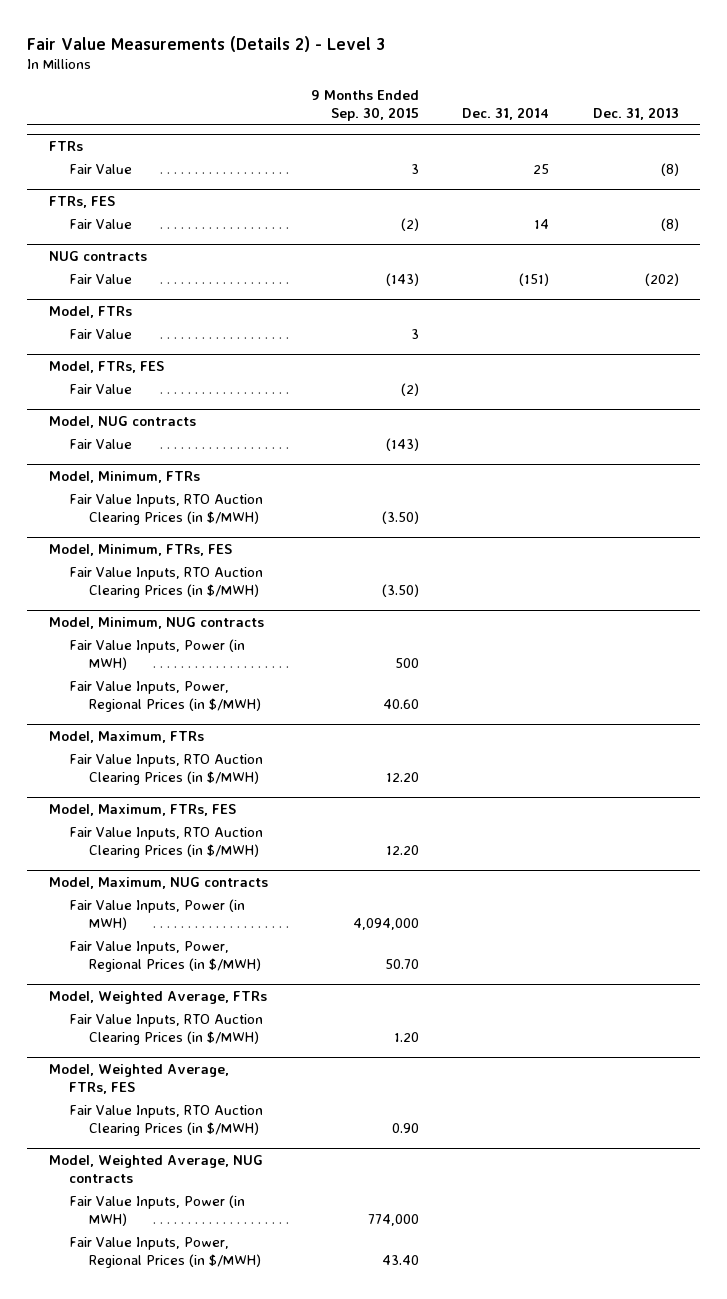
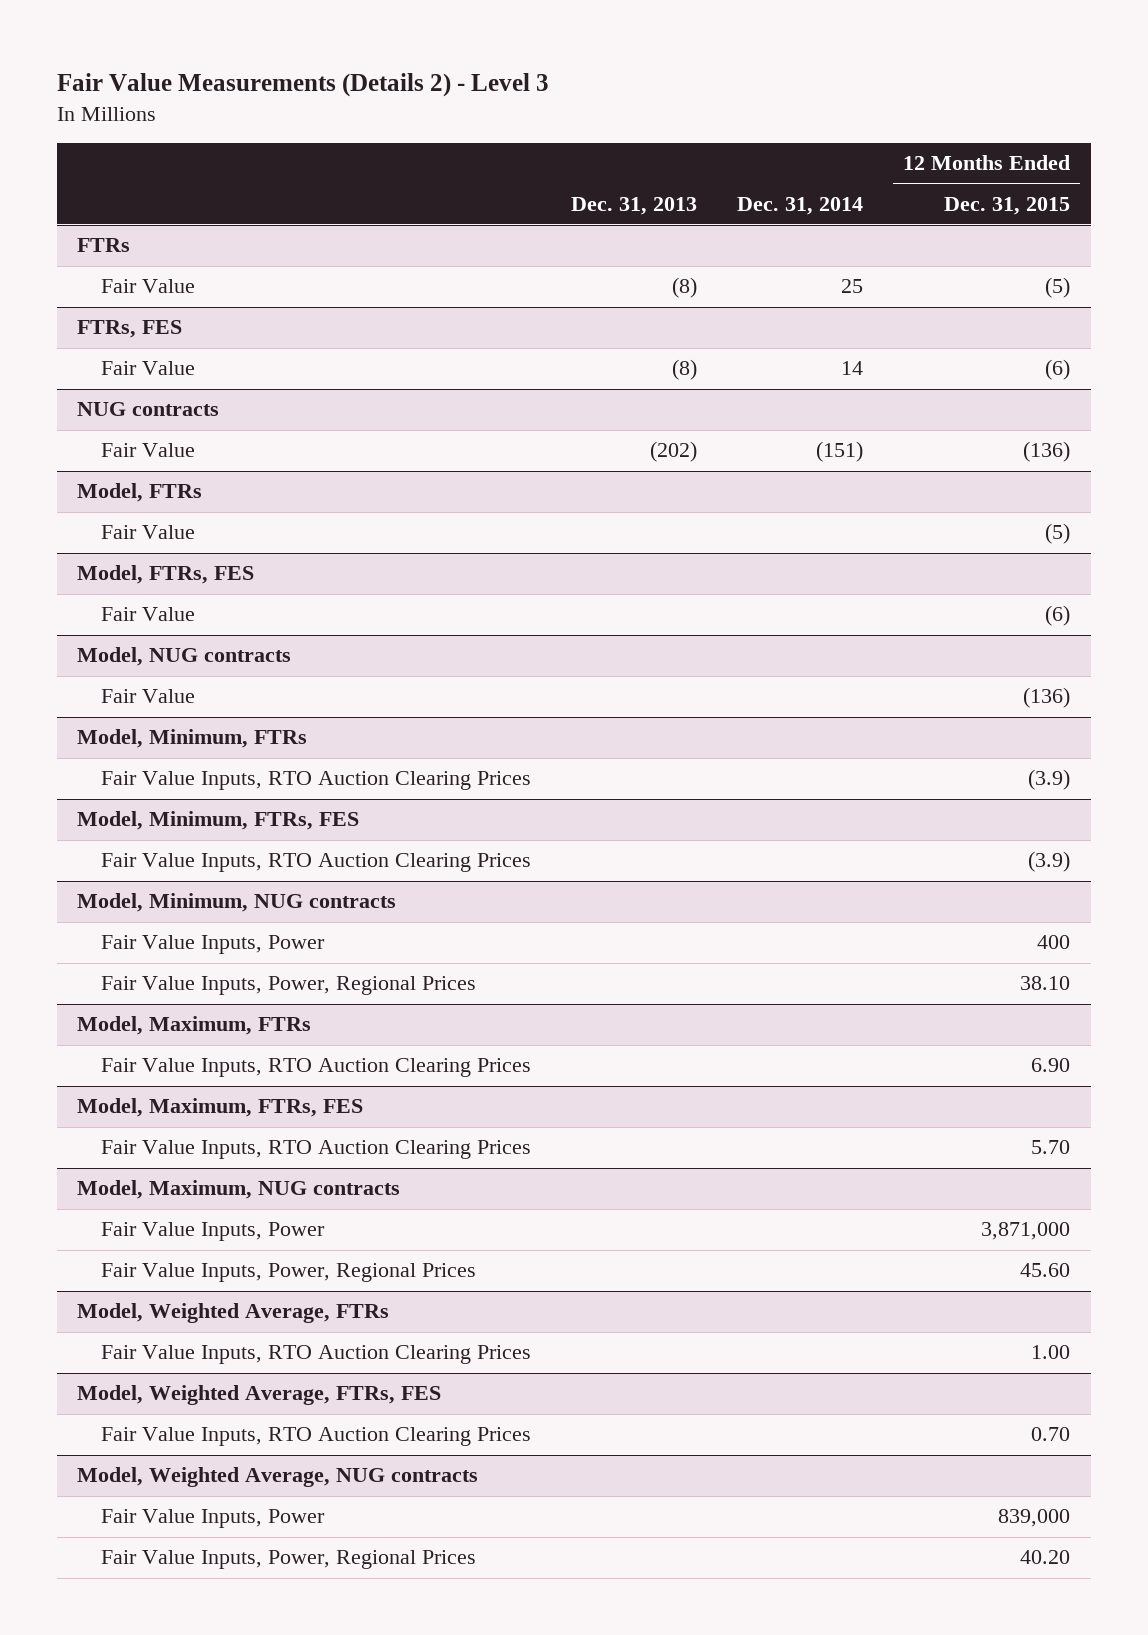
- | 9 Months Ended Sep. 30, 2015 | Dec. 31, 2014 | Dec. 31, 2013
+ | Dec. 31, 2013 | Dec. 31, 2014 | 12 Months Ended Dec. 31, 2015
@ Model, Minimum, FTRs
- Fair Value Inputs, RTO Auction Clearing Prices (in $/MWH) | (3.50) | |
+ Fair Value Inputs, RTO Auction Clearing Prices | | | (3.9)
@ Model, Minimum, FTRs, FES
- Fair Value Inputs, RTO Auction Clearing Prices (in $/MWH) | (3.50) | |
+ Fair Value Inputs, RTO Auction Clearing Prices | | | (3.9)
@ Model, Minimum, NUG contracts
- Fair Value Inputs, Power (in MWH) | 500 | |
- Fair Value Inputs, Power, Regional Prices (in $/MWH) | 40.60 | |
+ Fair Value Inputs, Power | | | 400
+ Fair Value Inputs, Power, Regional Prices | | | 38.10
@ Model, Maximum, FTRs
- Fair Value Inputs, RTO Auction Clearing Prices (in $/MWH) | 12.20 | |
+ Fair Value Inputs, RTO Auction Clearing Prices | | | 6.90
@ Model, Maximum, FTRs, FES
- Fair Value Inputs, RTO Auction Clearing Prices (in $/MWH) | 12.20 | |
+ Fair Value Inputs, RTO Auction Clearing Prices | | | 5.70
@ Model, Maximum, NUG contracts
- Fair Value Inputs, Power (in MWH) | 4,094,000 | |
- Fair Value Inputs, Power, Regional Prices (in $/MWH) | 50.70 | |
+ Fair Value Inputs, Power | | | 3,871,000
+ Fair Value Inputs, Power, Regional Prices | | | 45.60
@ Model, Weighted Average, FTRs
- Fair Value Inputs, RTO Auction Clearing Prices (in $/MWH) | 1.20 | |
+ Fair Value Inputs, RTO Auction Clearing Prices | | | 1.00
@ Model, Weighted Average, FTRs, FES
- Fair Value Inputs, RTO Auction Clearing Prices (in $/MWH) | 0.90 | |
+ Fair Value Inputs, RTO Auction Clearing Prices | | | 0.70
@ Model, Weighted Average, NUG contracts
- Fair Value Inputs, Power (in MWH) | 774,000 | |
- Fair Value Inputs, Power, Regional Prices (in $/MWH) | 43.40 | |
+ Fair Value Inputs, Power | | | 839,000
+ Fair Value Inputs, Power, Regional Prices | | | 40.20

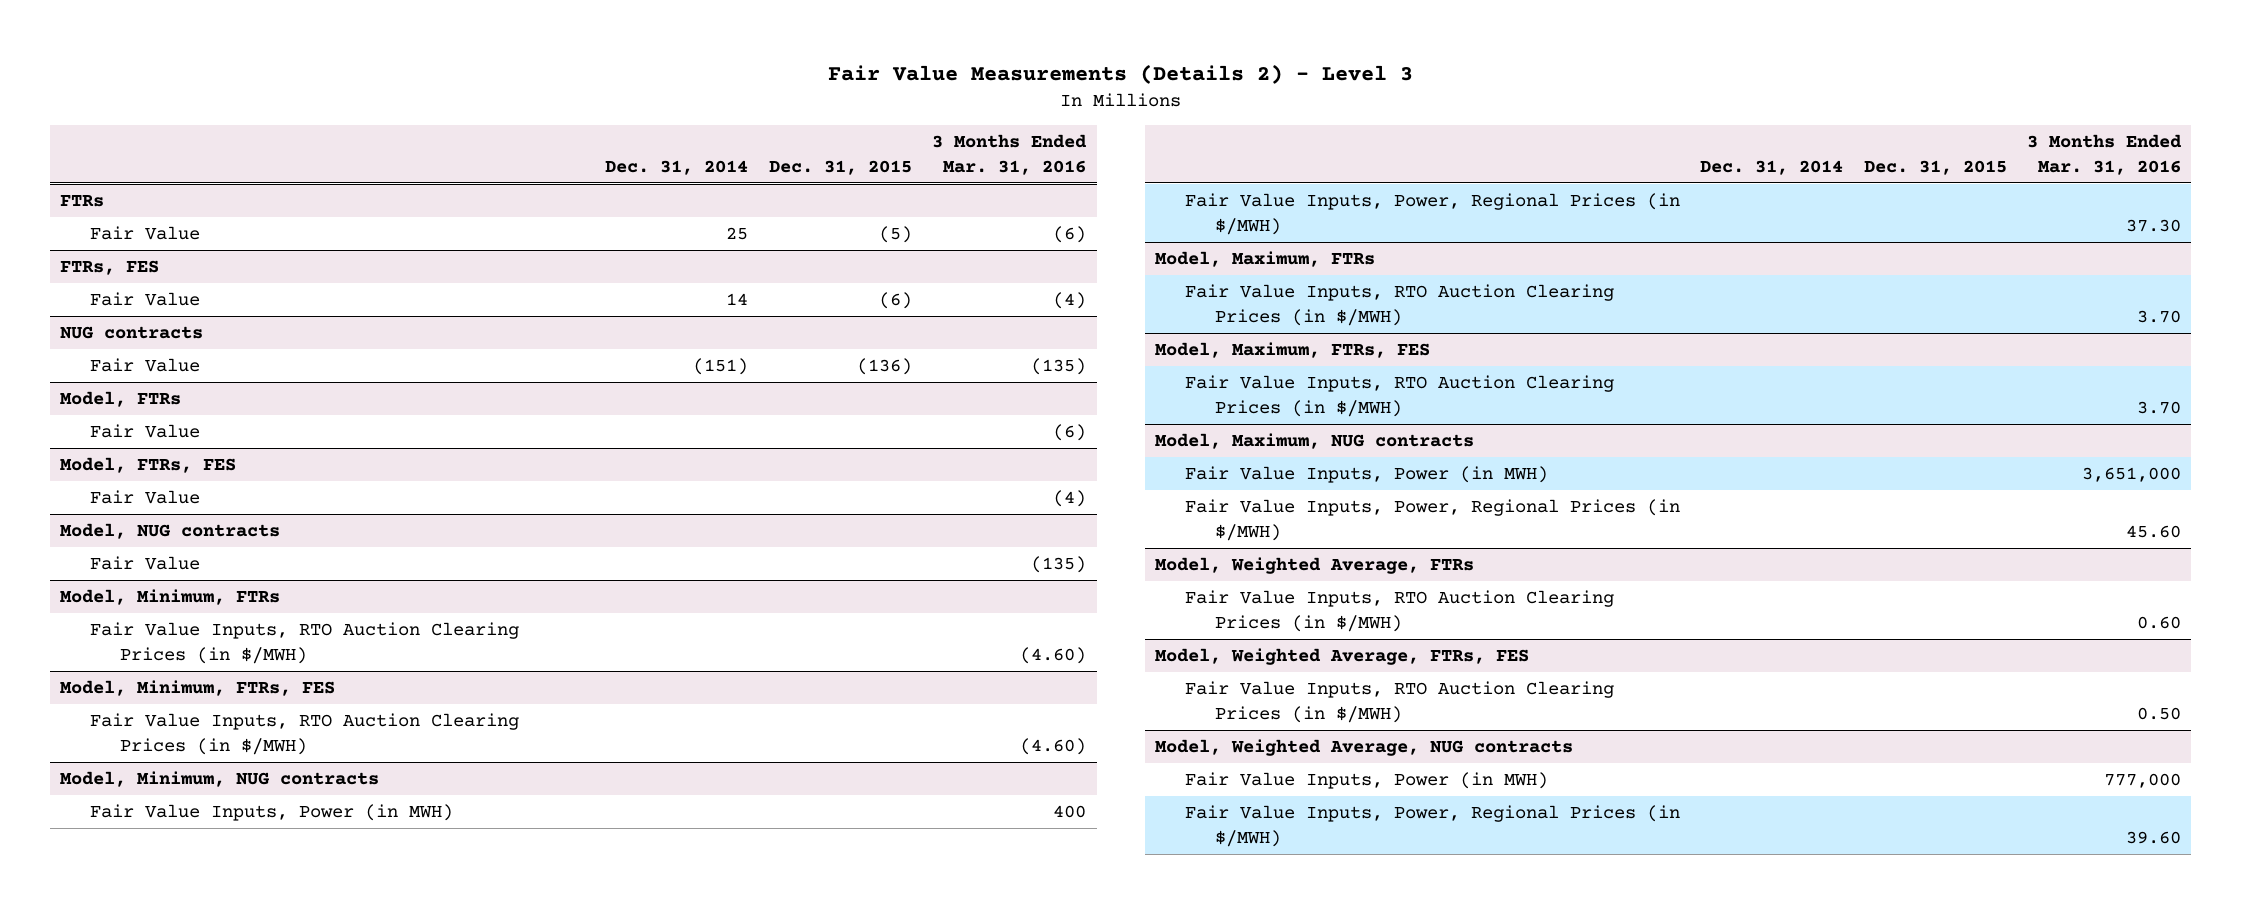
- | Dec. 31, 2013 | Dec. 31, 2014 | 12 Months Ended Dec. 31, 2015
+ | Dec. 31, 2014 | Dec. 31, 2015 | 3 Months Ended Mar. 31, 2016
@ Model, Minimum, FTRs
- Fair Value Inputs, RTO Auction Clearing Prices | | | (3.9)
+ Fair Value Inputs, RTO Auction Clearing Prices (in $/MWH) | | | (4.60)
@ Model, Minimum, FTRs, FES
- Fair Value Inputs, RTO Auction Clearing Prices | | | (3.9)
+ Fair Value Inputs, RTO Auction Clearing Prices (in $/MWH) | | | (4.60)
@ Model, Minimum, NUG contracts
- Fair Value Inputs, Power | | | 400
- Fair Value Inputs, Power, Regional Prices | | | 38.10
+ Fair Value Inputs, Power (in MWH) | | | 400
+ Fair Value Inputs, Power, Regional Prices (in $/MWH) | | | 37.30
@ Model, Maximum, FTRs
- Fair Value Inputs, RTO Auction Clearing Prices | | | 6.90
+ Fair Value Inputs, RTO Auction Clearing Prices (in $/MWH) | | | 3.70
@ Model, Maximum, FTRs, FES
- Fair Value Inputs, RTO Auction Clearing Prices | | | 5.70
+ Fair Value Inputs, RTO Auction Clearing Prices (in $/MWH) | | | 3.70
@ Model, Maximum, NUG contracts
- Fair Value Inputs, Power | | | 3,871,000
- Fair Value Inputs, Power, Regional Prices | | | 45.60
+ Fair Value Inputs, Power (in MWH) | | | 3,651,000
+ Fair Value Inputs, Power, Regional Prices (in $/MWH) | | | 45.60
@ Model, Weighted Average, FTRs
- Fair Value Inputs, RTO Auction Clearing Prices | | | 1.00
+ Fair Value Inputs, RTO Auction Clearing Prices (in $/MWH) | | | 0.60
@ Model, Weighted Average, FTRs, FES
- Fair Value Inputs, RTO Auction Clearing Prices | | | 0.70
+ Fair Value Inputs, RTO Auction Clearing Prices (in $/MWH) | | | 0.50
@ Model, Weighted Average, NUG contracts
- Fair Value Inputs, Power | | | 839,000
- Fair Value Inputs, Power, Regional Prices | | | 40.20
+ Fair Value Inputs, Power (in MWH) | | | 777,000
+ Fair Value Inputs, Power, Regional Prices (in $/MWH) | | | 39.60

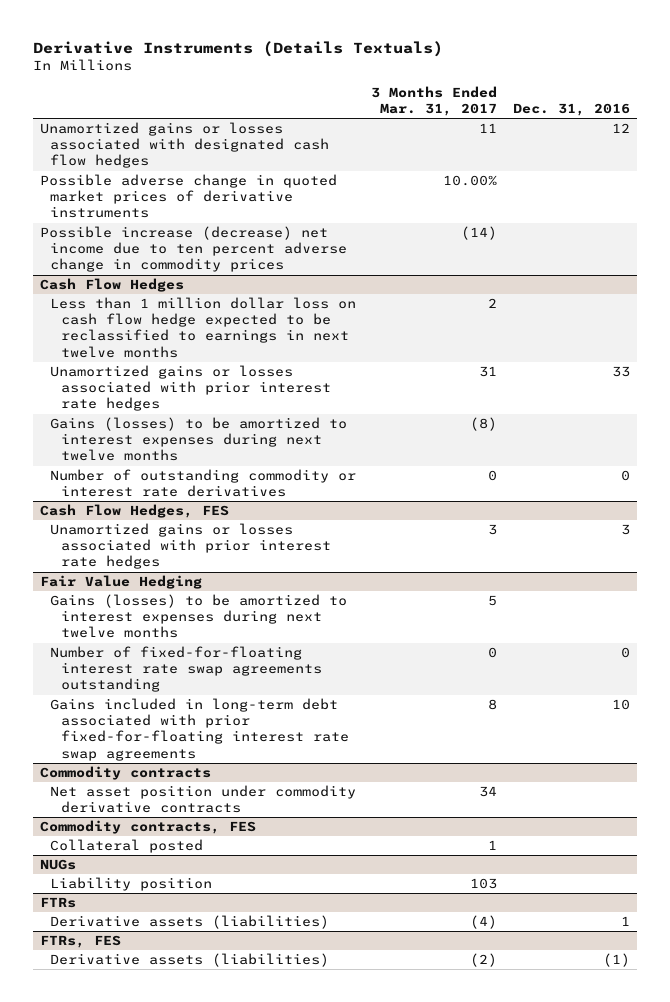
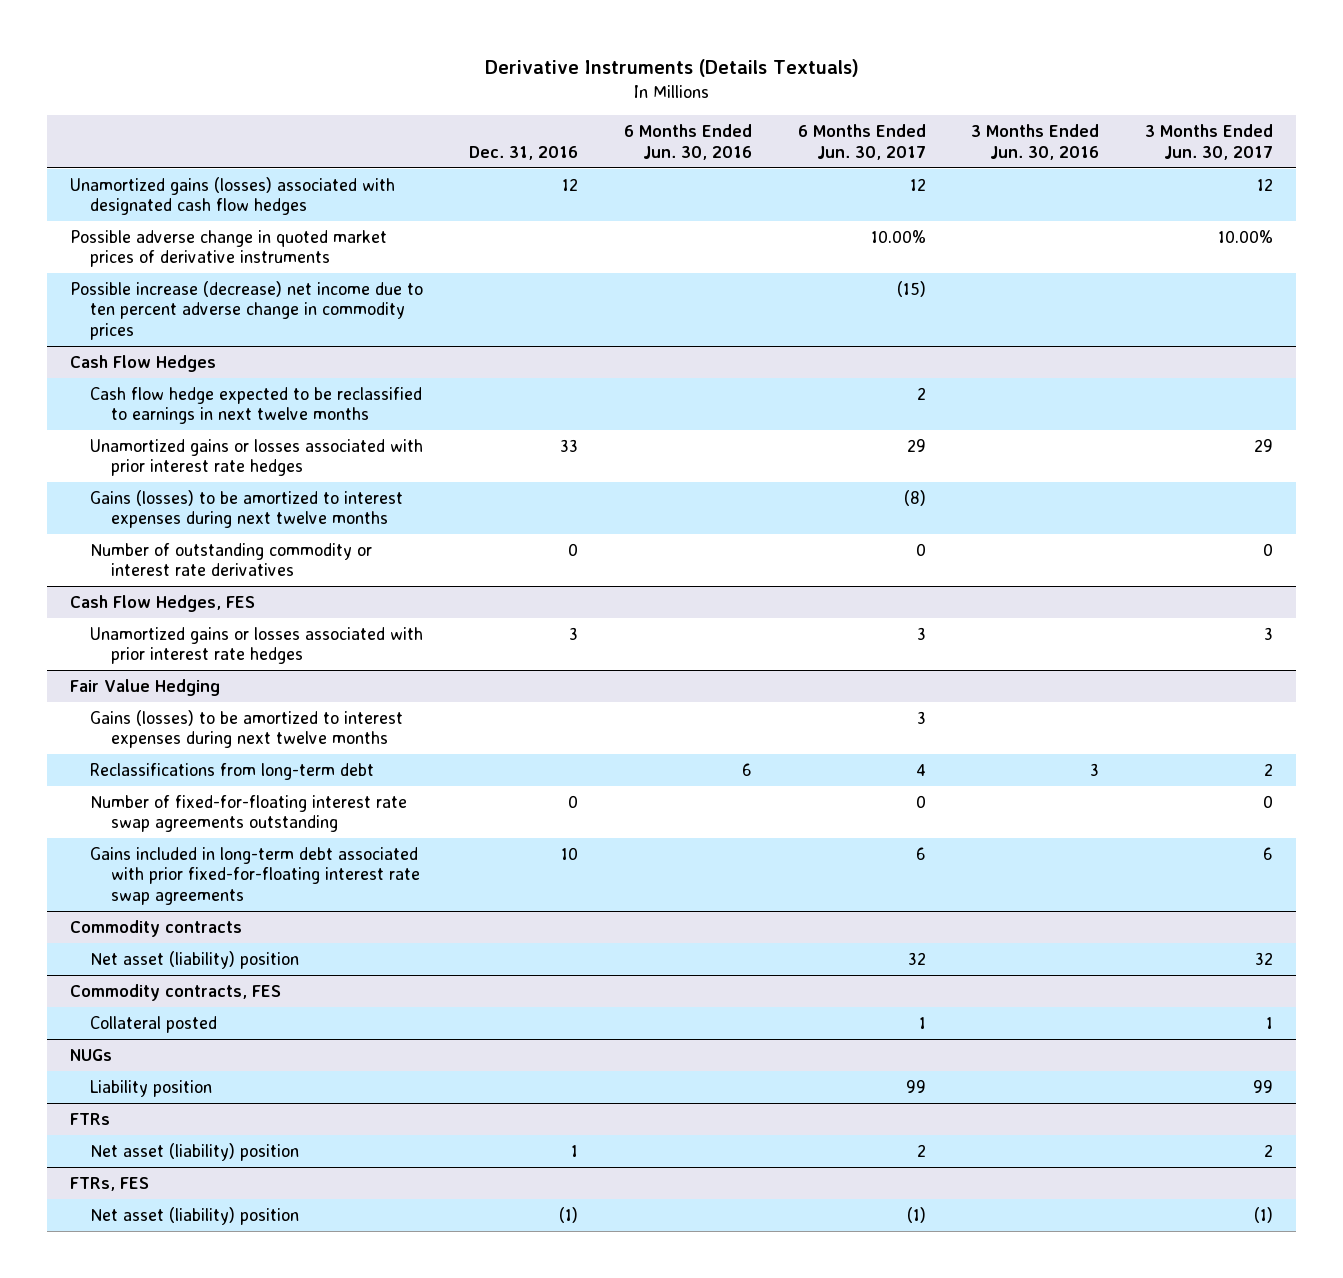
- | 3 Months Ended Mar. 31, 2017 | Dec. 31, 2016
+ | Dec. 31, 2016 | 6 Months Ended Jun. 30, 2016 | 6 Months Ended Jun. 30, 2017 | 3 Months Ended Jun. 30, 2016 | 3 Months Ended Jun. 30, 2017
- Unamortized gains or losses associated with designated cash flow hedges | 11 | 12
+ Unamortized gains (losses) associated with designated cash flow hedges | 12 | | 12 | | 12
@ Cash Flow Hedges
- Less than 1 million dollar loss on cash flow hedge expected to be reclassified to earnings in next twelve months | 2 |
+ Cash flow hedge expected to be reclassified to earnings in next twelve months | | | 2 | |
@ Fair Value Hedging
+ Reclassifications from long-term debt | | 6 | 4 | 3 | 2
@ Commodity contracts
- Net asset position under commodity derivative contracts | 34 |
+ Net asset (liability) position | | | 32 | | 32
@ FTRs
- Derivative assets (liabilities) | (4) | 1
+ Net asset (liability) position | 1 | | 2 | | 2
@ FTRs, FES
- Derivative assets (liabilities) | (2) | (1)
+ Net asset (liability) position | (1) | | (1) | | (1)

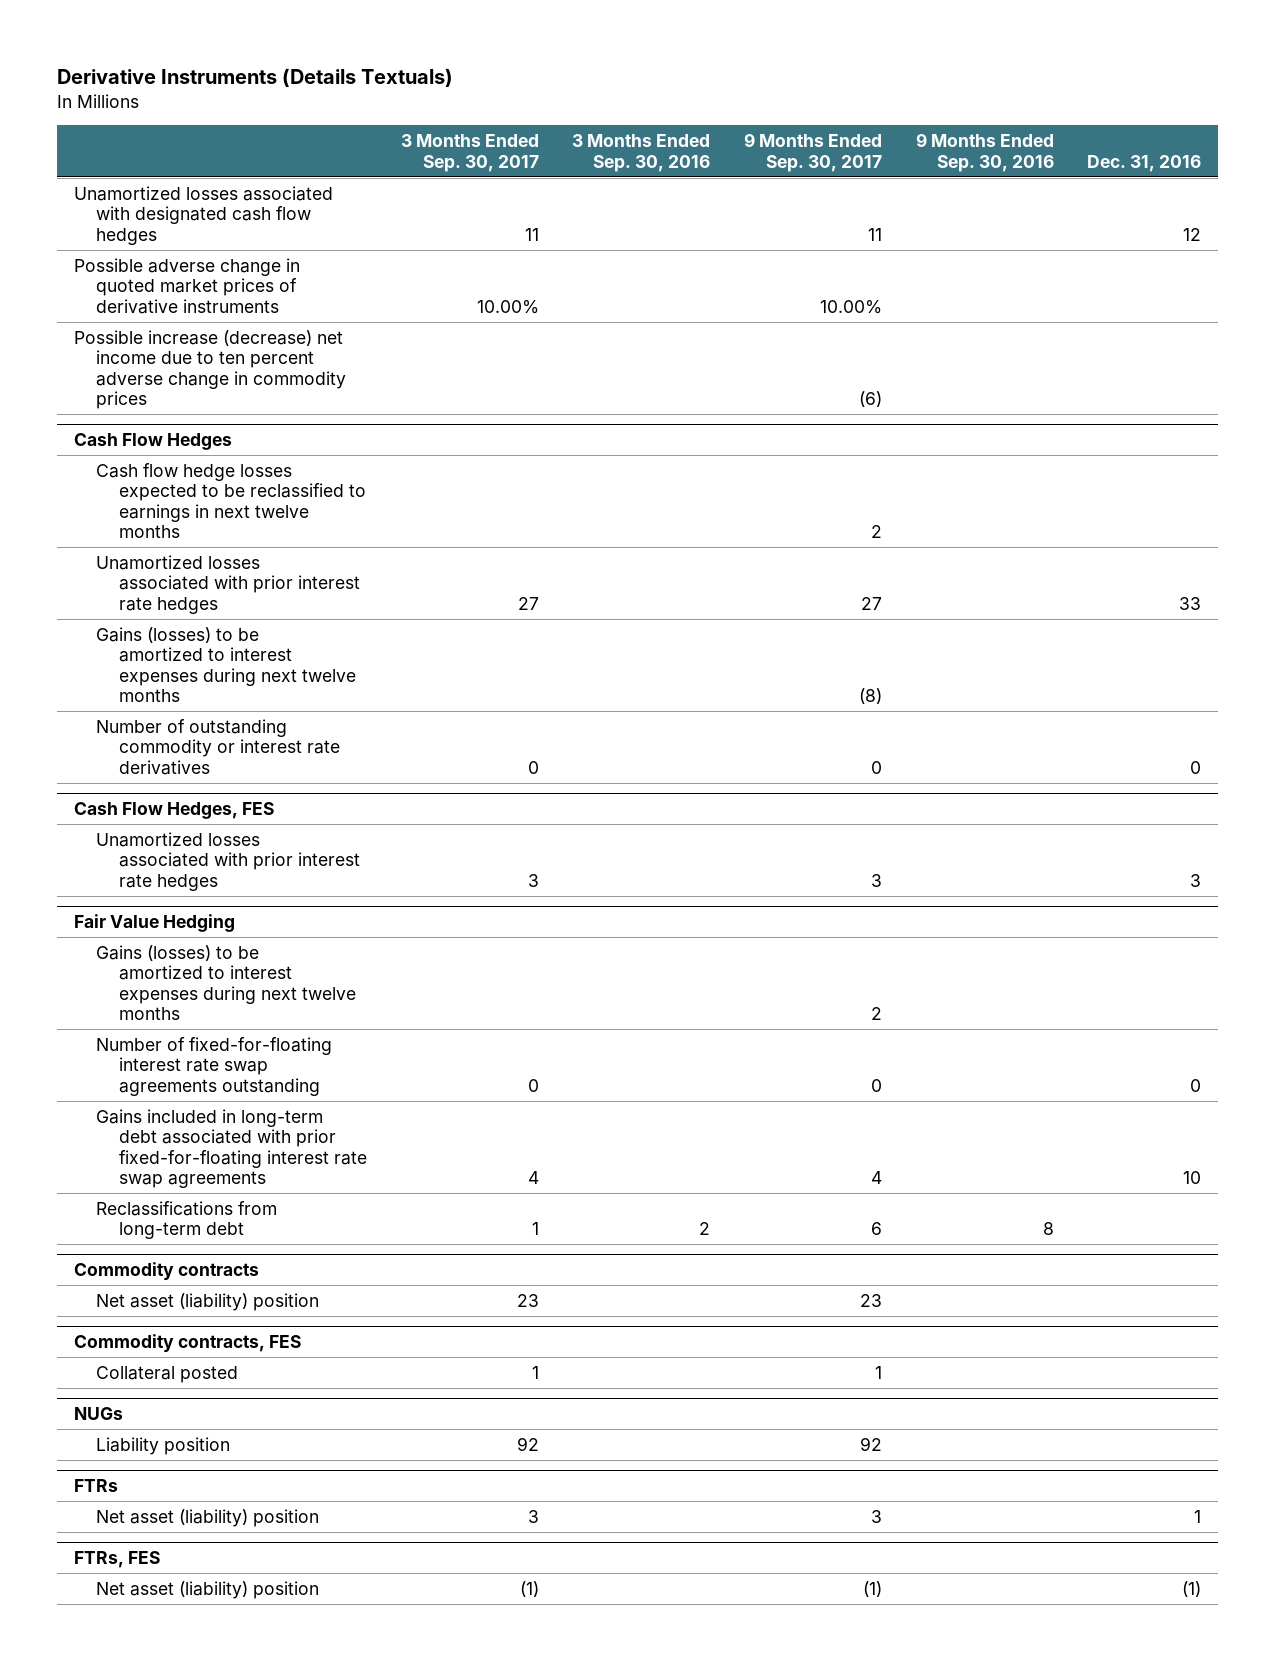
- | Dec. 31, 2016 | 6 Months Ended Jun. 30, 2016 | 6 Months Ended Jun. 30, 2017 | 3 Months Ended Jun. 30, 2016 | 3 Months Ended Jun. 30, 2017
+ | 3 Months Ended Sep. 30, 2017 | 3 Months Ended Sep. 30, 2016 | 9 Months Ended Sep. 30, 2017 | 9 Months Ended Sep. 30, 2016 | Dec. 31, 2016
- Unamortized gains (losses) associated with designated cash flow hedges | 12 | | 12 | | 12
+ Unamortized losses associated with designated cash flow hedges | 11 | | 11 | | 12
@ Cash Flow Hedges
- Cash flow hedge expected to be reclassified to earnings in next twelve months | | | 2 | |
- Unamortized gains or losses associated with prior interest rate hedges | 33 | | 29 | | 29
+ Cash flow hedge losses expected to be reclassified to earnings in next twelve months | | | 2 | |
+ Unamortized losses associated with prior interest rate hedges | 27 | | 27 | | 33
@ Cash Flow Hedges, FES
- Unamortized gains or losses associated with prior interest rate hedges | 3 | | 3 | | 3
+ Unamortized losses associated with prior interest rate hedges | 3 | | 3 | | 3
@ Fair Value Hedging
moved down: Reclassifications from long-term debt | 1 | 2 | 6 | 8 |

